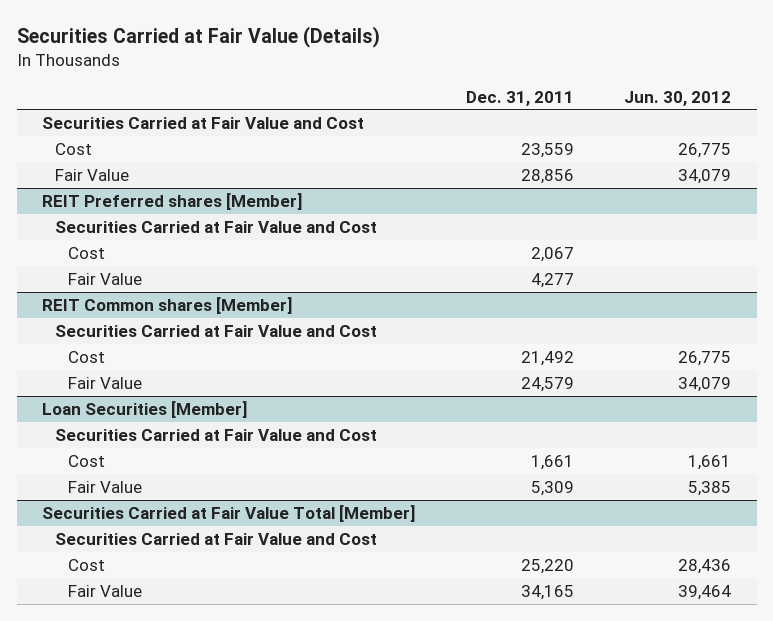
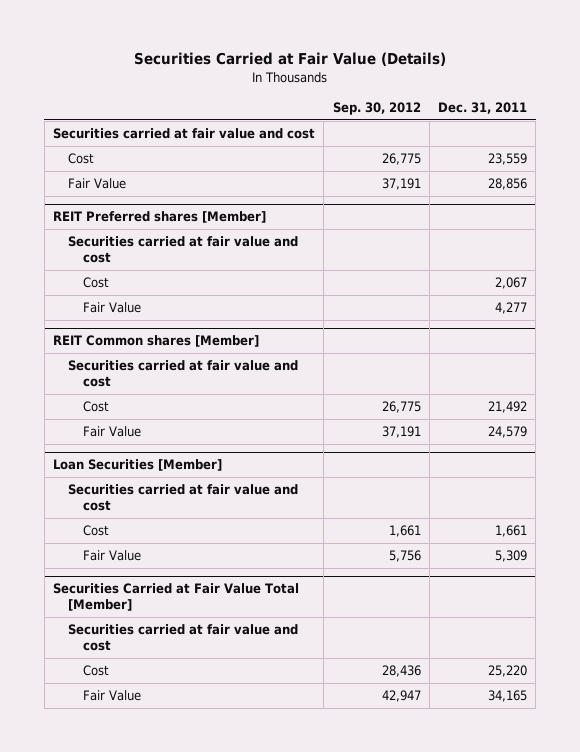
- | Dec. 31, 2011 | Jun. 30, 2012
+ | Sep. 30, 2012 | Dec. 31, 2011
- Securities Carried at Fair Value and Cost
+ Securities carried at fair value and cost
@ REIT Preferred shares [Member]
- Securities Carried at Fair Value and Cost
+ Securities carried at fair value and cost
@ REIT Common shares [Member]
- Securities Carried at Fair Value and Cost
+ Securities carried at fair value and cost
@ Loan Securities [Member]
- Securities Carried at Fair Value and Cost
+ Securities carried at fair value and cost
@ Securities Carried at Fair Value Total [Member]
- Securities Carried at Fair Value and Cost
+ Securities carried at fair value and cost

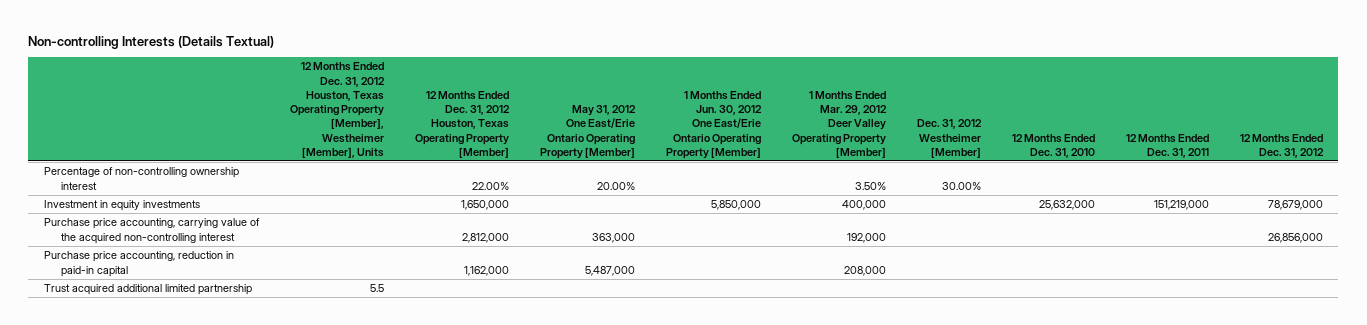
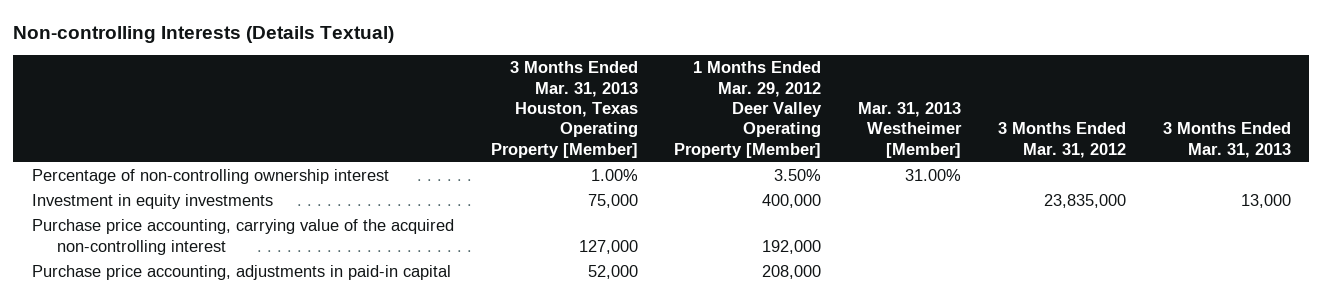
- | 12 Months Ended Dec. 31, 2012 Houston, Texas Operating Property [Member], Westheimer [Member], Units | 12 Months Ended Dec. 31, 2012 Houston, Texas Operating Property [Member] | May 31, 2012 One East/Erie Ontario Operating Property [Member] | 1 Months Ended Jun. 30, 2012 One East/Erie Ontario Operating Property [Member] | 1 Months Ended Mar. 29, 2012 Deer Valley Operating Property [Member] | Dec. 31, 2012 Westheimer [Member] | 12 Months Ended Dec. 31, 2010 | 12 Months Ended Dec. 31, 2011 | 12 Months Ended Dec. 31, 2012
+ | 3 Months Ended Mar. 31, 2013 Houston, Texas Operating Property [Member] | 1 Months Ended Mar. 29, 2012 Deer Valley Operating Property [Member] | Mar. 31, 2013 Westheimer [Member] | 3 Months Ended Mar. 31, 2012 | 3 Months Ended Mar. 31, 2013
- Purchase price accounting, reduction in paid-in capital | | 1,162,000 | 5,487,000 | | 208,000 | | | |
- Trust acquired additional limited partnership | 5.5 | | | | | | | |
+ Purchase price accounting, adjustments in paid-in capital | 52,000 | 208,000 | | |

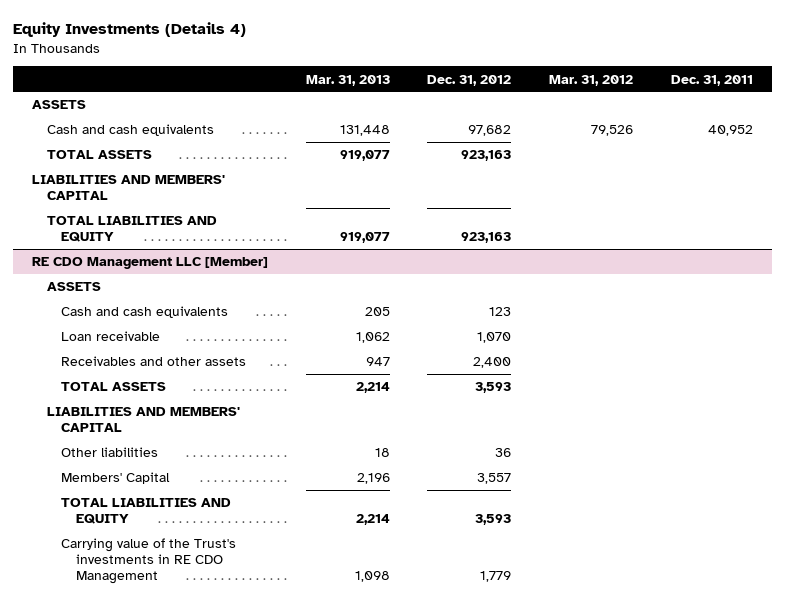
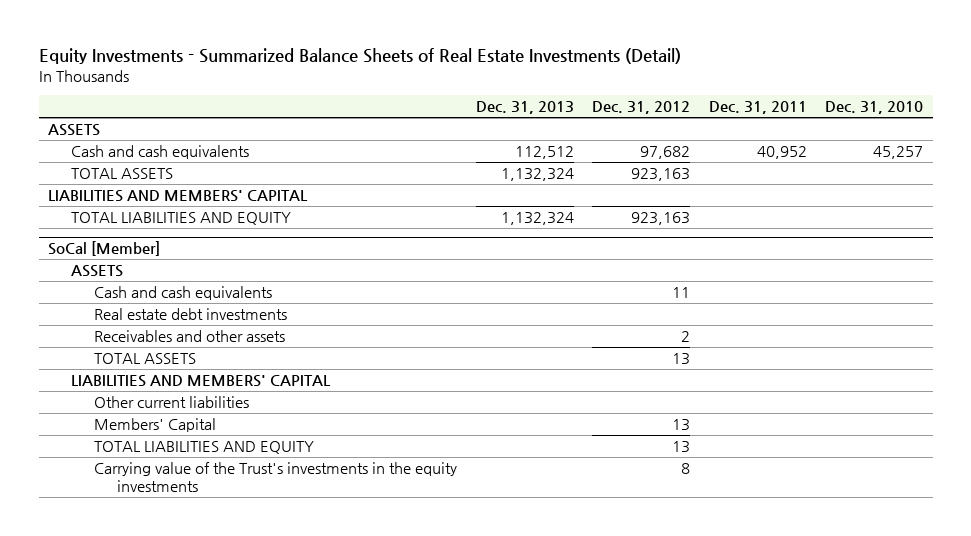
- Equity Investments (Details 4)
+ Equity Investments - Summarized Balance Sheets of Real Estate Investments (Detail)
- | Mar. 31, 2013 | Dec. 31, 2012 | Mar. 31, 2012 | Dec. 31, 2011
+ | Dec. 31, 2013 | Dec. 31, 2012 | Dec. 31, 2011 | Dec. 31, 2010
- RE CDO Management LLC [Member]
+ SoCal [Member]
- Cash and cash equivalents | 205 | 123 | |
- Loan receivable | 1,062 | 1,070 | |
- Receivables and other assets | 947 | 2,400 | |
- TOTAL ASSETS | 2,214 | 3,593 | |
+ Cash and cash equivalents | | 11 | |
+ Real estate debt investments
+ Receivables and other assets | | 2 | |
+ TOTAL ASSETS | | 13 | |
- Other liabilities | 18 | 36 | |
- Members' Capital | 2,196 | 3,557 | |
- TOTAL LIABILITIES AND EQUITY | 2,214 | 3,593 | |
- Carrying value of the Trust's investments in RE CDO Management | 1,098 | 1,779 | |
+ Other current liabilities
+ Members' Capital | | 13 | |
+ TOTAL LIABILITIES AND EQUITY | | 13 | |
+ Carrying value of the Trust's investments in the equity investments | | 8 | |

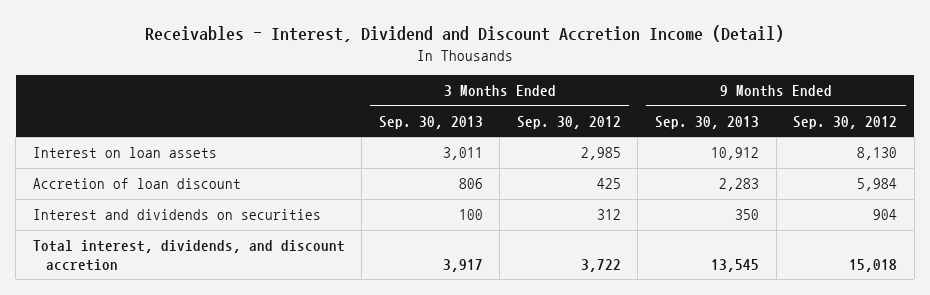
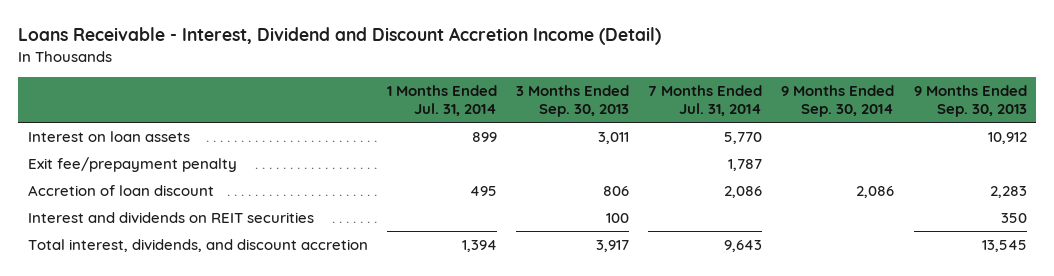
- Receivables - Interest, Dividend and Discount Accretion Income (Detail)
+ Loans Receivable - Interest, Dividend and Discount Accretion Income (Detail)
- | 3 Months Ended Sep. 30, 2013 | 3 Months Ended Sep. 30, 2012 | 9 Months Ended Sep. 30, 2013 | 9 Months Ended Sep. 30, 2012
+ | 1 Months Ended Jul. 31, 2014 | 3 Months Ended Sep. 30, 2013 | 7 Months Ended Jul. 31, 2014 | 9 Months Ended Sep. 30, 2014 | 9 Months Ended Sep. 30, 2013
+ Exit fee/prepayment penalty | | | 1,787 | |
- Interest and dividends on securities | 100 | 312 | 350 | 904
+ Interest and dividends on REIT securities | | 100 | | | 350

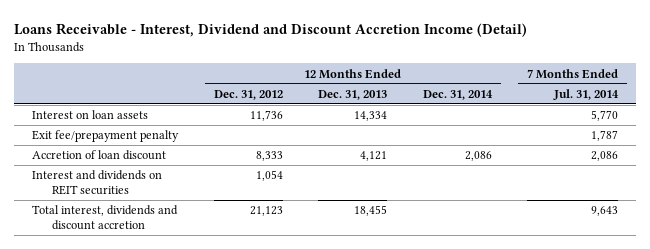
- | 1 Months Ended Jul. 31, 2014 | 3 Months Ended Sep. 30, 2013 | 7 Months Ended Jul. 31, 2014 | 9 Months Ended Sep. 30, 2014 | 9 Months Ended Sep. 30, 2013
+ | 12 Months Ended Dec. 31, 2012 | 12 Months Ended Dec. 31, 2013 | 12 Months Ended Dec. 31, 2014 | 7 Months Ended Jul. 31, 2014
- Total interest, dividends, and discount accretion | 1,394 | 3,917 | 9,643 | | 13,545
+ Total interest, dividends and discount accretion | 21,123 | 18,455 | | 9,643

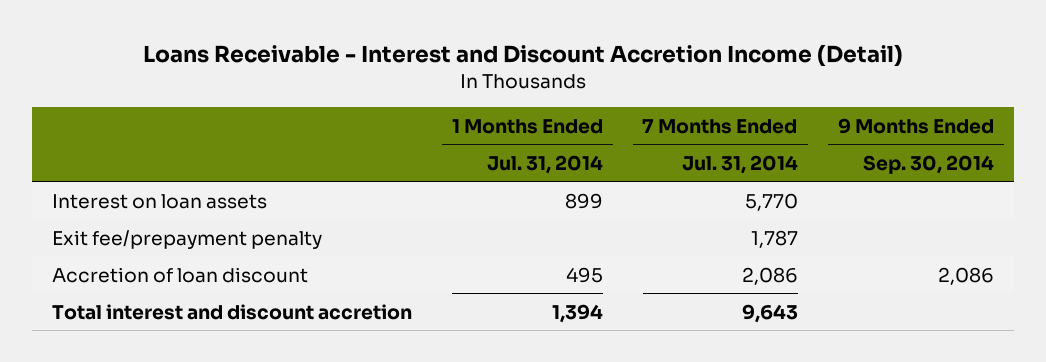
- Loans Receivable - Interest, Dividend and Discount Accretion Income (Detail)
+ Loans Receivable - Interest and Discount Accretion Income (Detail)
- | 12 Months Ended Dec. 31, 2012 | 12 Months Ended Dec. 31, 2013 | 12 Months Ended Dec. 31, 2014 | 7 Months Ended Jul. 31, 2014
+ | 1 Months Ended Jul. 31, 2014 | 7 Months Ended Jul. 31, 2014 | 9 Months Ended Sep. 30, 2014
- Interest and dividends on REIT securities | 1,054 | | |
- Total interest, dividends and discount accretion | 21,123 | 18,455 | | 9,643
+ Total interest and discount accretion | 1,394 | 9,643 |

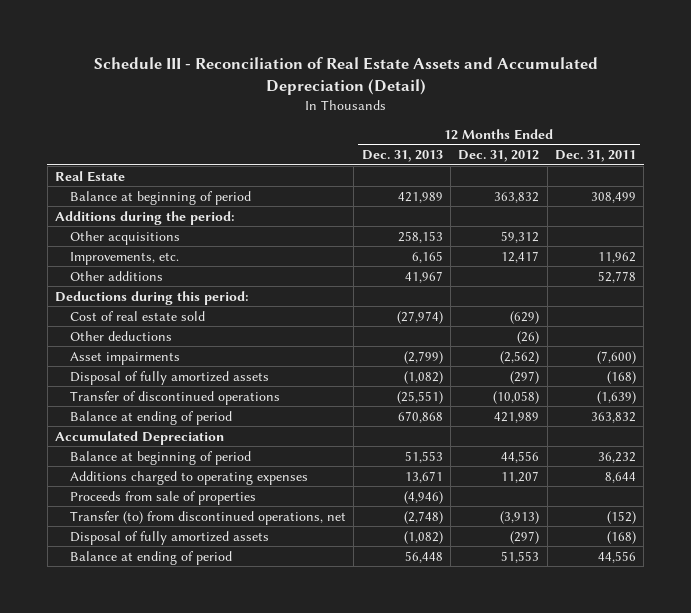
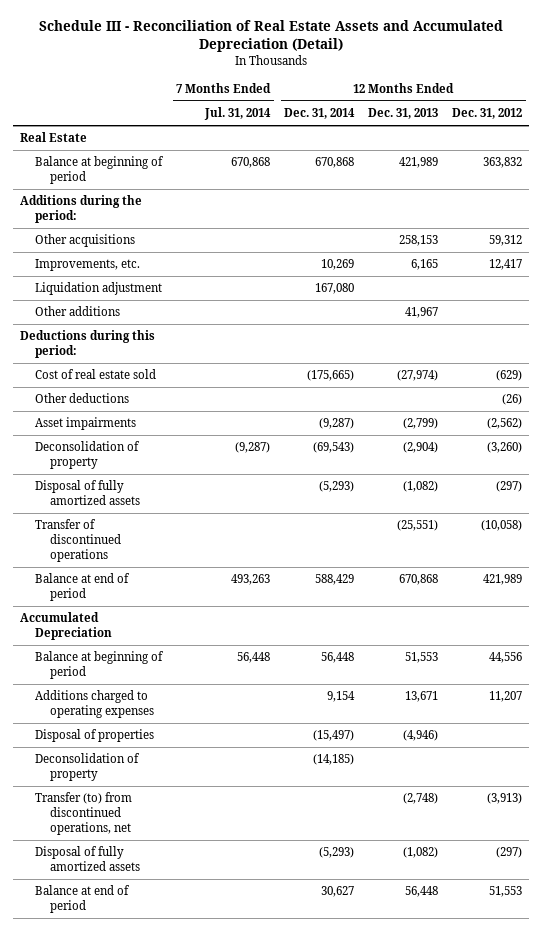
- | 12 Months Ended Dec. 31, 2013 | 12 Months Ended Dec. 31, 2012 | 12 Months Ended Dec. 31, 2011
+ | 7 Months Ended Jul. 31, 2014 | 12 Months Ended Dec. 31, 2014 | 12 Months Ended Dec. 31, 2013 | 12 Months Ended Dec. 31, 2012
+ Liquidation adjustment | | 167,080 | |
+ Deconsolidation of property | (9,287) | (69,543) | (2,904) | (3,260)
- Balance at ending of period | 670,868 | 421,989 | 363,832
+ Balance at end of period | 493,263 | 588,429 | 670,868 | 421,989
- Proceeds from sale of properties | (4,946) | |
+ Disposal of properties | | (15,497) | (4,946) |
+ Deconsolidation of property | | (14,185) | |
- Balance at ending of period | 56,448 | 51,553 | 44,556
+ Balance at end of period | | 30,627 | 56,448 | 51,553

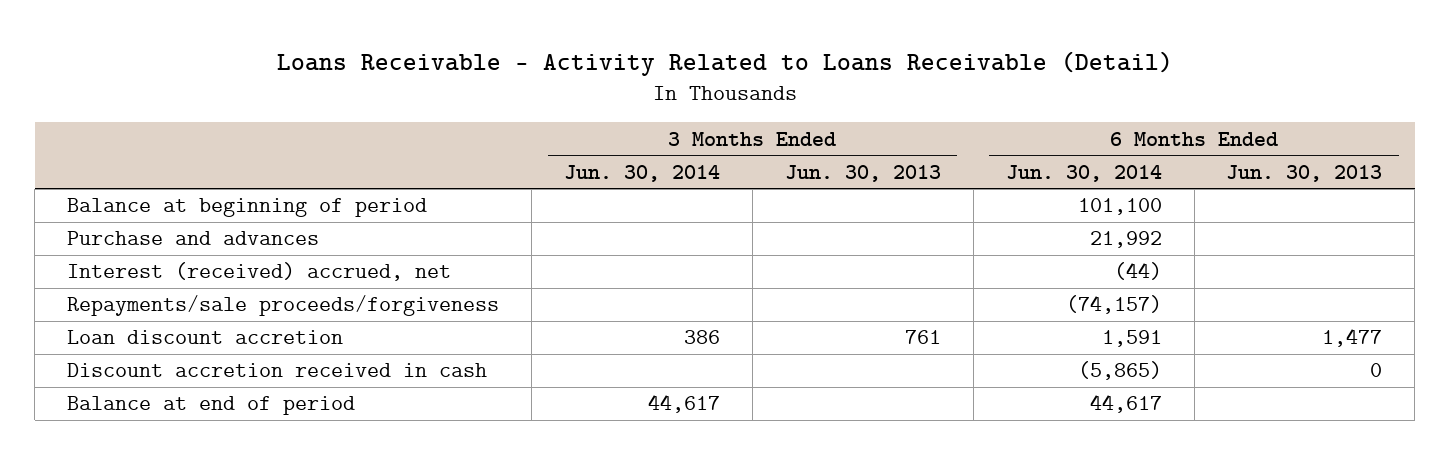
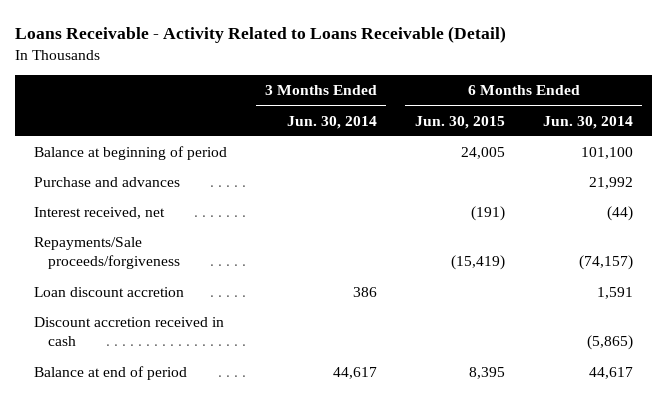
- | 3 Months Ended Jun. 30, 2014 | 3 Months Ended Jun. 30, 2013 | 6 Months Ended Jun. 30, 2014 | 6 Months Ended Jun. 30, 2013
+ | 3 Months Ended Jun. 30, 2014 | 6 Months Ended Jun. 30, 2015 | 6 Months Ended Jun. 30, 2014
- Interest (received) accrued, net | | | (44) |
- Repayments/sale proceeds/forgiveness | | | (74,157) |
+ Interest received, net | | (191) | (44)
+ Repayments/Sale proceeds/forgiveness | | (15,419) | (74,157)

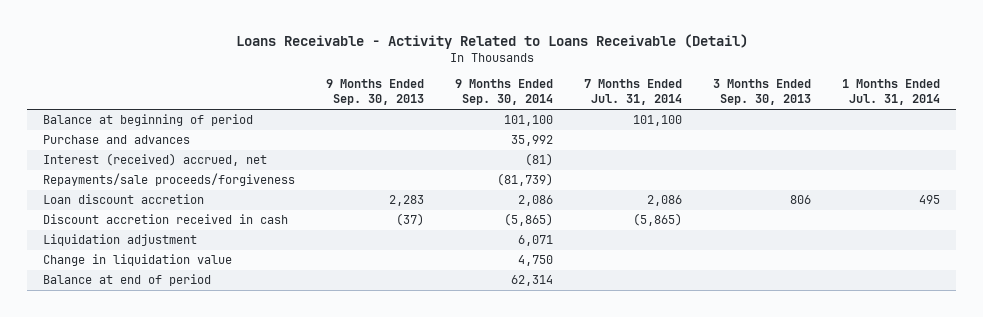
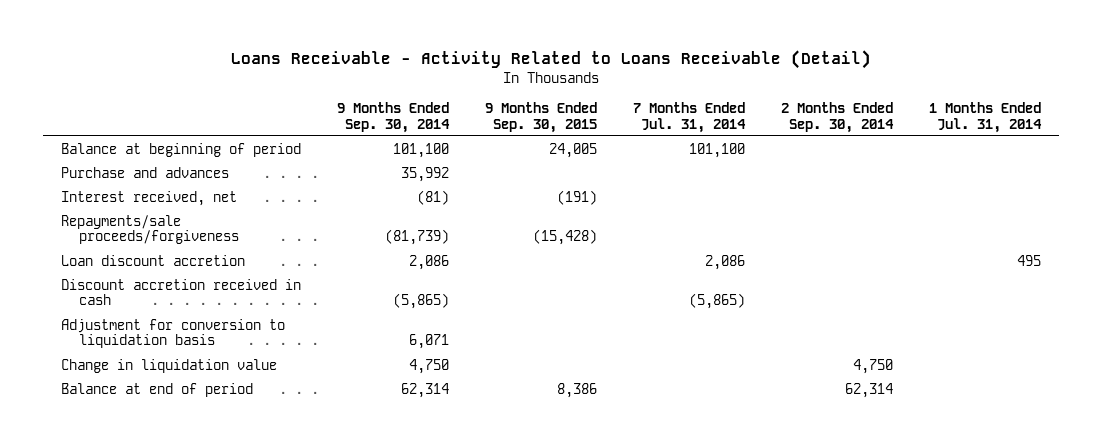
- | 9 Months Ended Sep. 30, 2013 | 9 Months Ended Sep. 30, 2014 | 7 Months Ended Jul. 31, 2014 | 3 Months Ended Sep. 30, 2013 | 1 Months Ended Jul. 31, 2014
+ | 9 Months Ended Sep. 30, 2014 | 9 Months Ended Sep. 30, 2015 | 7 Months Ended Jul. 31, 2014 | 2 Months Ended Sep. 30, 2014 | 1 Months Ended Jul. 31, 2014
- Interest (received) accrued, net | | (81) | | |
+ Interest received, net | (81) | (191) | | |
- Liquidation adjustment | | 6,071 | | |
+ Adjustment for conversion to liquidation basis | 6,071 | | | |

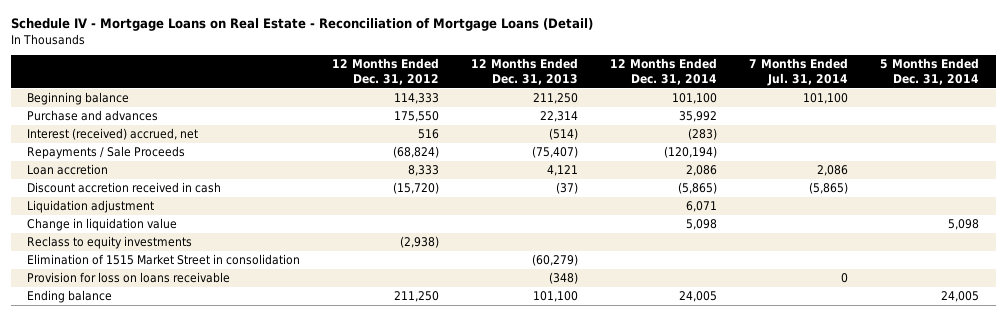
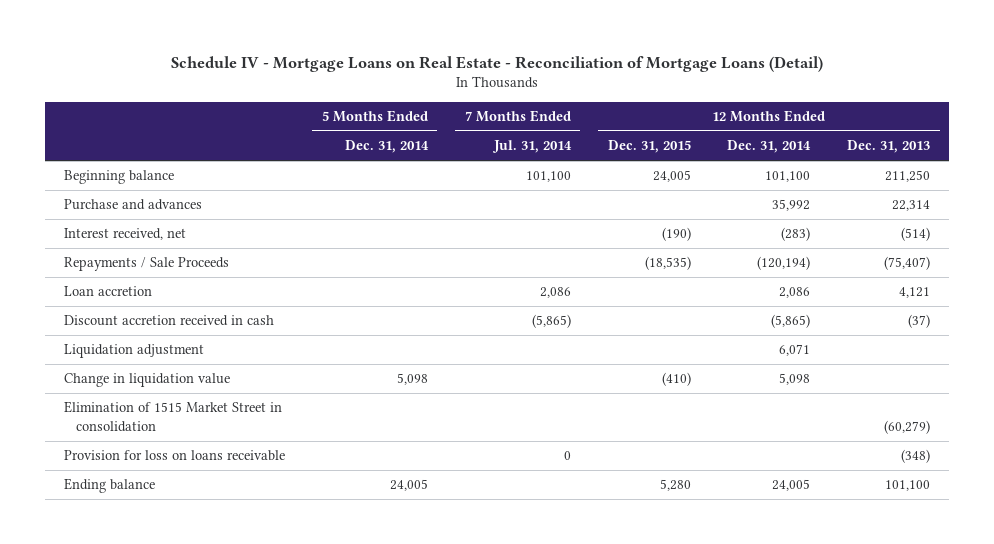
- | 12 Months Ended Dec. 31, 2012 | 12 Months Ended Dec. 31, 2013 | 12 Months Ended Dec. 31, 2014 | 7 Months Ended Jul. 31, 2014 | 5 Months Ended Dec. 31, 2014
+ | 5 Months Ended Dec. 31, 2014 | 7 Months Ended Jul. 31, 2014 | 12 Months Ended Dec. 31, 2015 | 12 Months Ended Dec. 31, 2014 | 12 Months Ended Dec. 31, 2013
- Interest (received) accrued, net | 516 | (514) | (283) | |
+ Interest received, net | | | (190) | (283) | (514)
- Reclass to equity investments | (2,938) | | | |

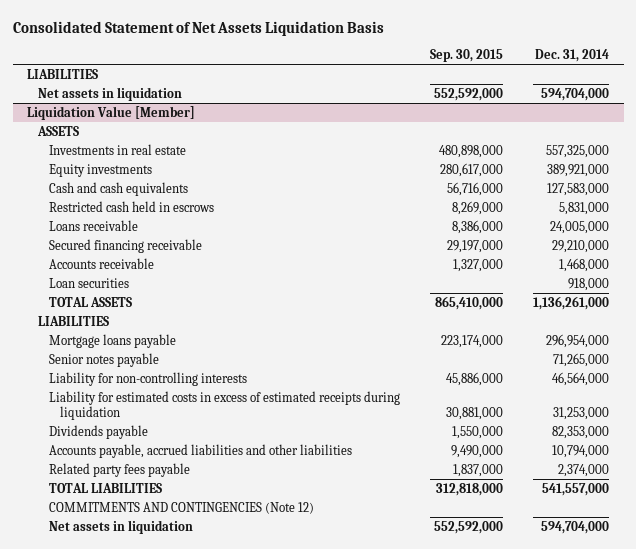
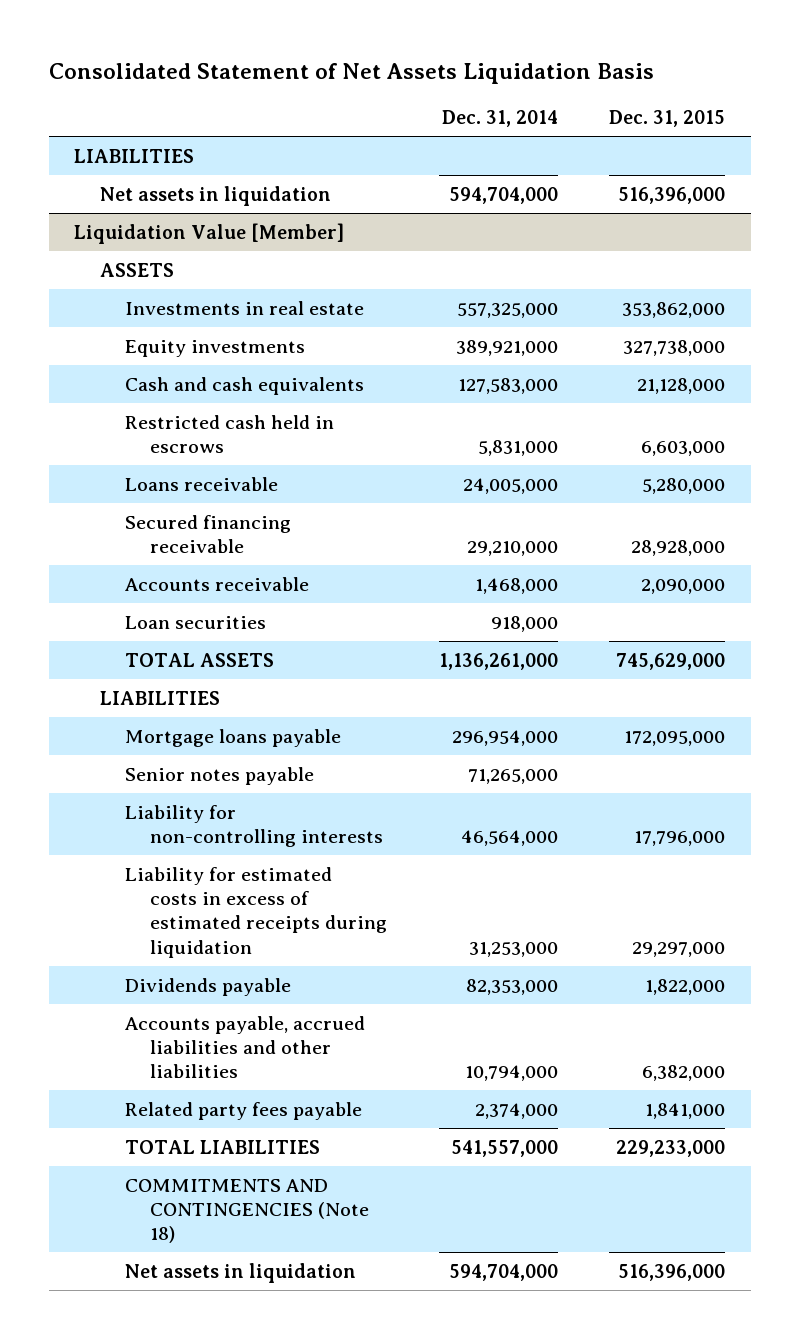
- | Sep. 30, 2015 | Dec. 31, 2014
+ | Dec. 31, 2014 | Dec. 31, 2015
@ Liquidation Value [Member]
- COMMITMENTS AND CONTINGENCIES (Note 12)
+ COMMITMENTS AND CONTINGENCIES (Note 18)

